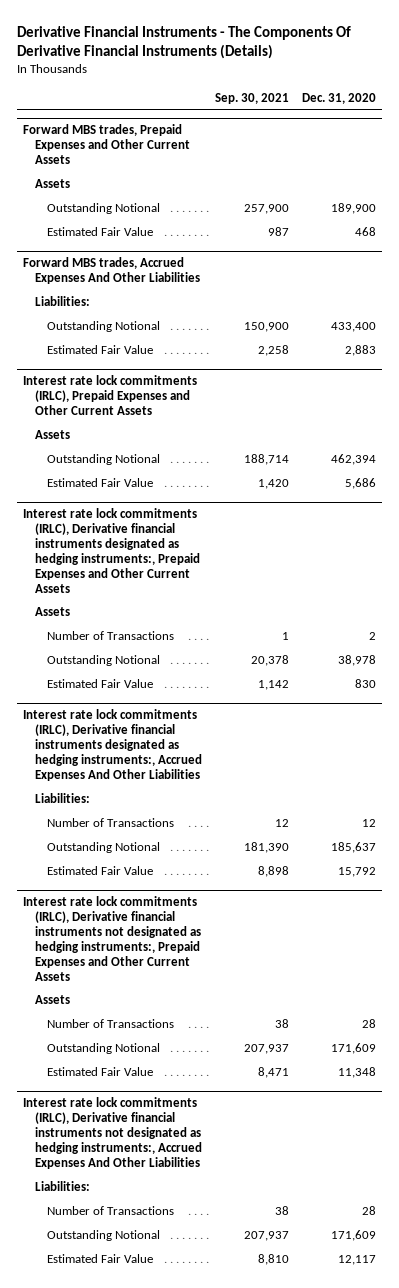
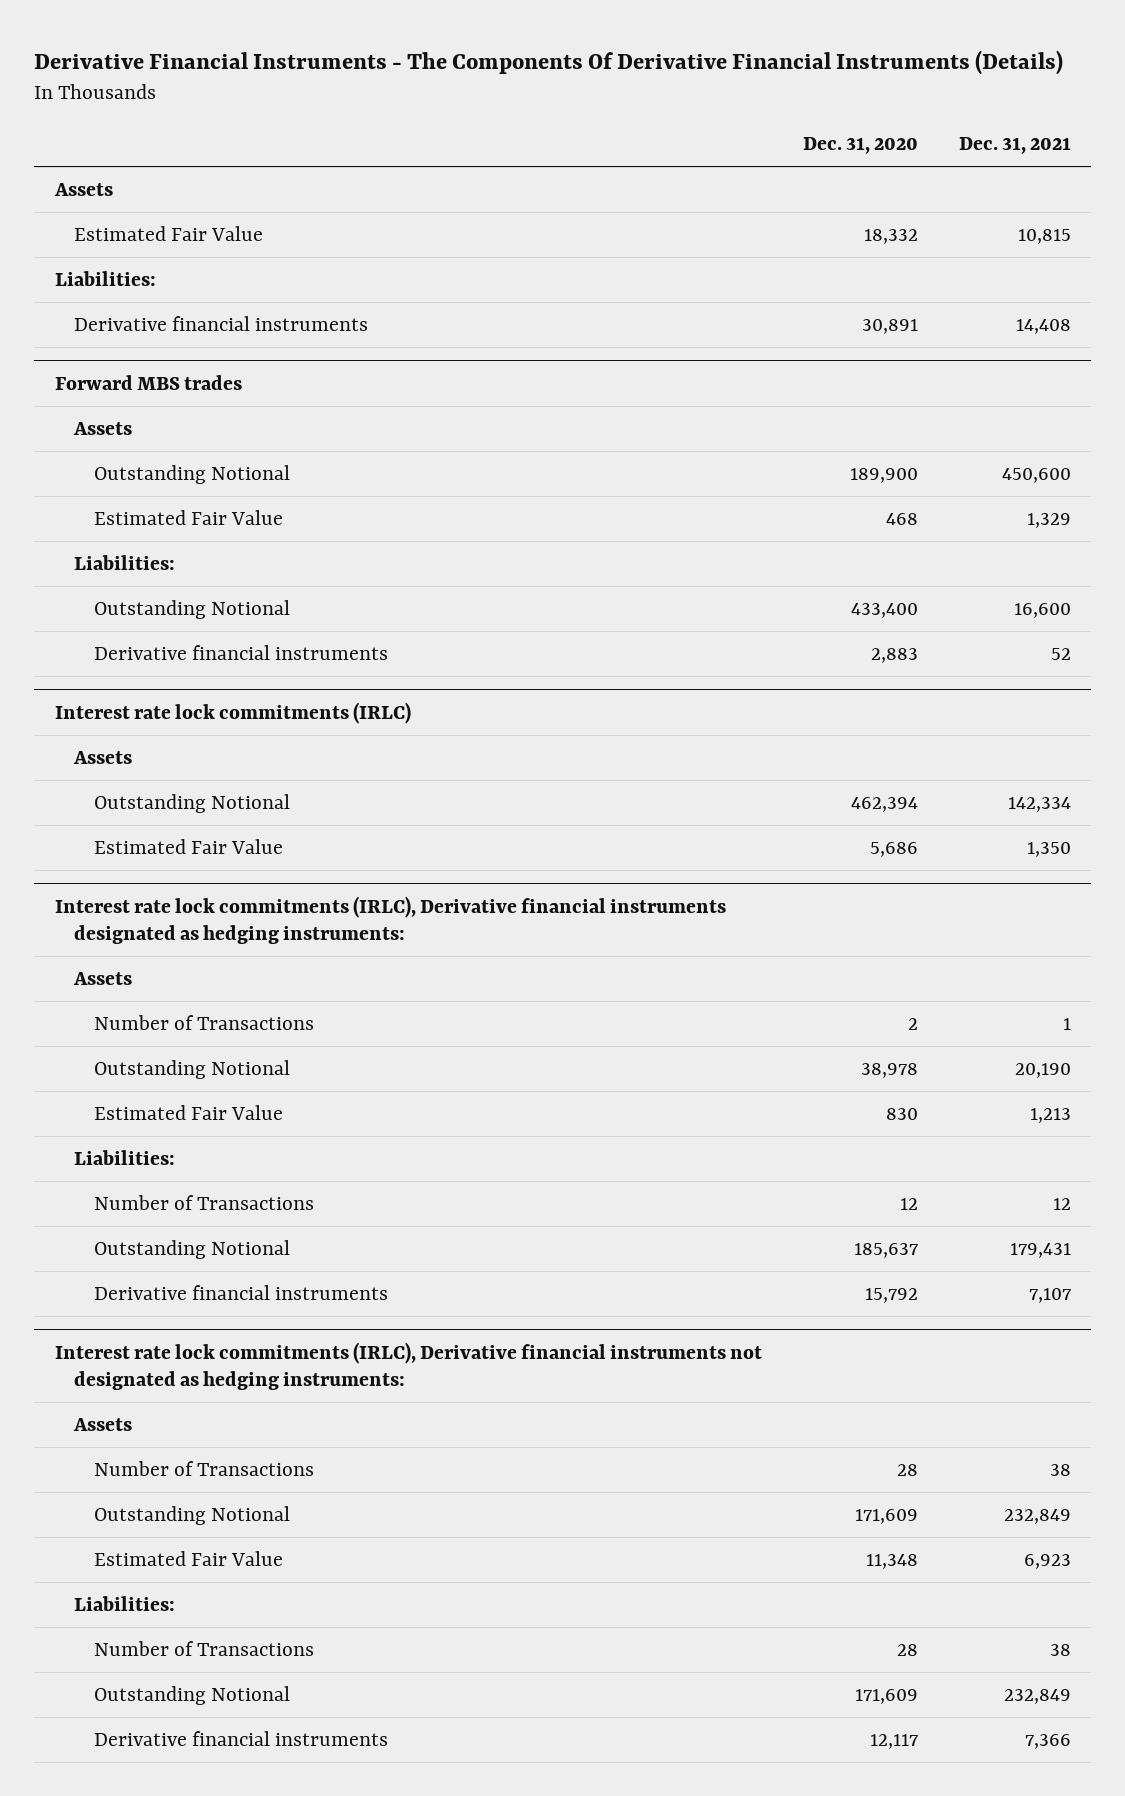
- | Sep. 30, 2021 | Dec. 31, 2020
+ | Dec. 31, 2020 | Dec. 31, 2021
- Forward MBS trades, Prepaid Expenses and Other Current Assets
+ Estimated Fair Value | 18,332 | 10,815
+ Liabilities:
+ Derivative financial instruments | 30,891 | 14,408
+ Forward MBS trades
+ Assets
- Forward MBS trades, Accrued Expenses And Other Liabilities
- Estimated Fair Value | 2,258 | 2,883
- Interest rate lock commitments (IRLC), Prepaid Expenses and Other Current Assets
+ Derivative financial instruments | 2,883 | 52
+ Interest rate lock commitments (IRLC)
- Interest rate lock commitments (IRLC), Derivative financial instruments designated as hedging instruments:, Prepaid Expenses and Other Current Assets
+ Interest rate lock commitments (IRLC), Derivative financial instruments designated as hedging instruments:
- Interest rate lock commitments (IRLC), Derivative financial instruments designated as hedging instruments:, Accrued Expenses And Other Liabilities
- Estimated Fair Value | 8,898 | 15,792
- Interest rate lock commitments (IRLC), Derivative financial instruments not designated as hedging instruments:, Prepaid Expenses and Other Current Assets
+ Derivative financial instruments | 15,792 | 7,107
+ Interest rate lock commitments (IRLC), Derivative financial instruments not designated as hedging instruments:
- Interest rate lock commitments (IRLC), Derivative financial instruments not designated as hedging instruments:, Accrued Expenses And Other Liabilities
- Estimated Fair Value | 8,810 | 12,117
+ Derivative financial instruments | 12,117 | 7,366

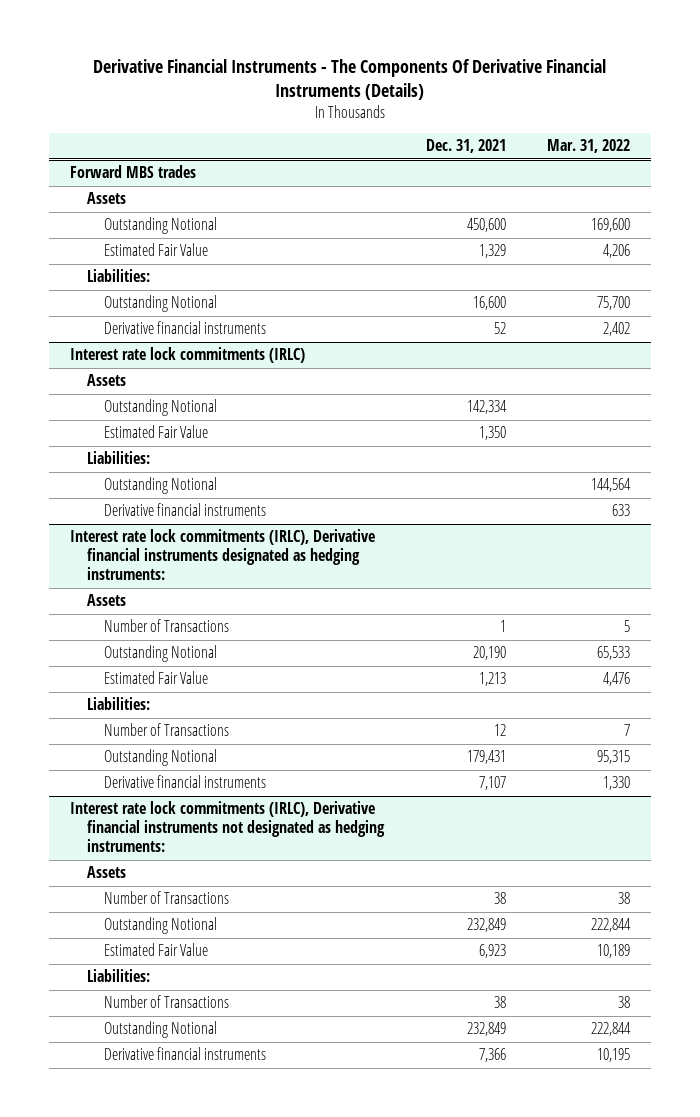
- | Dec. 31, 2020 | Dec. 31, 2021
+ | Dec. 31, 2021 | Mar. 31, 2022
- Assets
- Estimated Fair Value | 18,332 | 10,815
- Liabilities:
- Derivative financial instruments | 30,891 | 14,408
@ Interest rate lock commitments (IRLC)
+ Liabilities:
+ Outstanding Notional | | 144,564
+ Derivative financial instruments | | 633

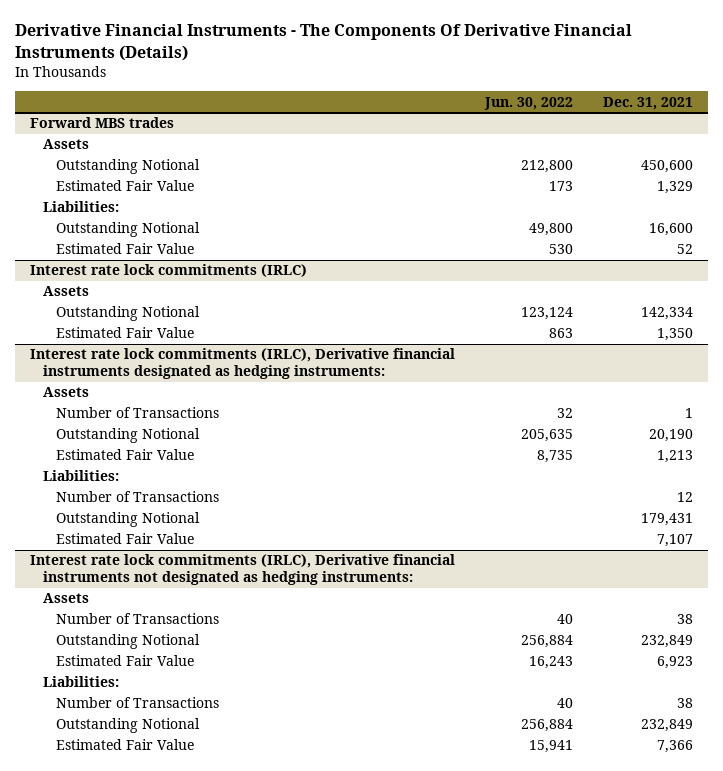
- | Dec. 31, 2021 | Mar. 31, 2022
+ | Jun. 30, 2022 | Dec. 31, 2021
@ Forward MBS trades
- Derivative financial instruments | 52 | 2,402
+ Estimated Fair Value | 530 | 52
@ Interest rate lock commitments (IRLC)
- Liabilities:
- Outstanding Notional | | 144,564
- Derivative financial instruments | | 633
@ Interest rate lock commitments (IRLC), Derivative financial instruments designated as hedging instruments:
- Derivative financial instruments | 7,107 | 1,330
+ Estimated Fair Value | | 7,107
@ Interest rate lock commitments (IRLC), Derivative financial instruments not designated as hedging instruments:
- Derivative financial instruments | 7,366 | 10,195
+ Estimated Fair Value | 15,941 | 7,366

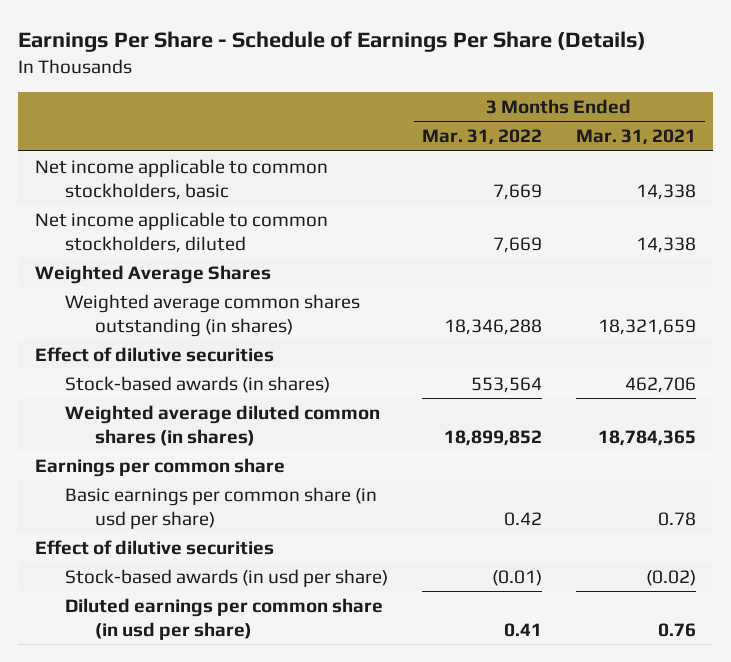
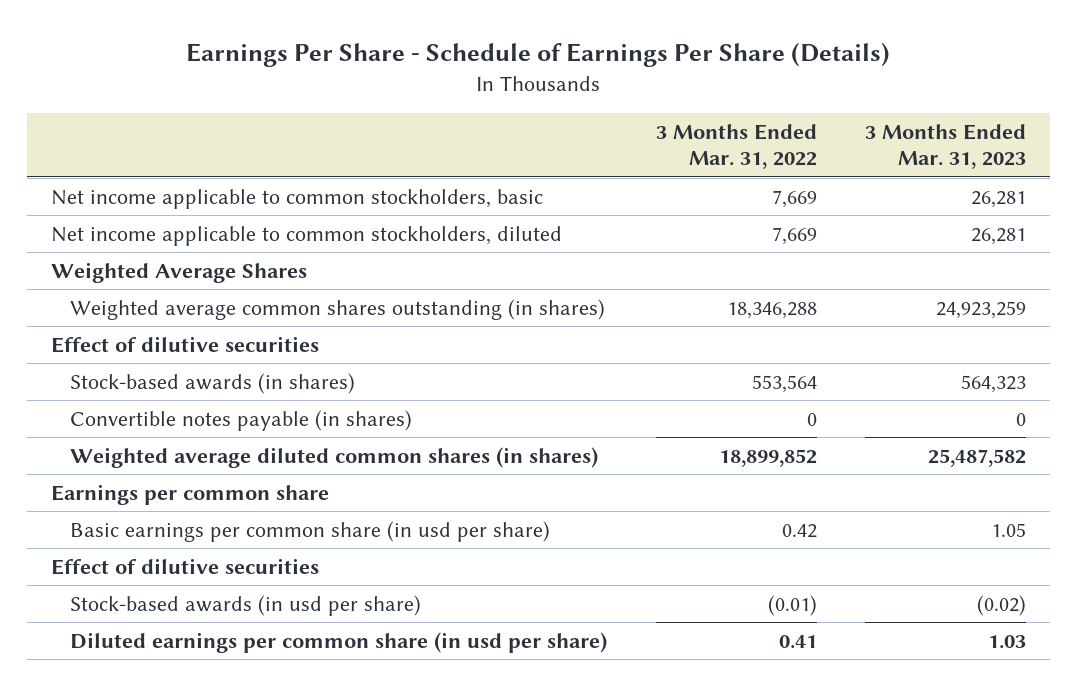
- | 3 Months Ended Mar. 31, 2022 | 3 Months Ended Mar. 31, 2021
+ | 3 Months Ended Mar. 31, 2022 | 3 Months Ended Mar. 31, 2023
+ Convertible notes payable (in shares) | 0 | 0

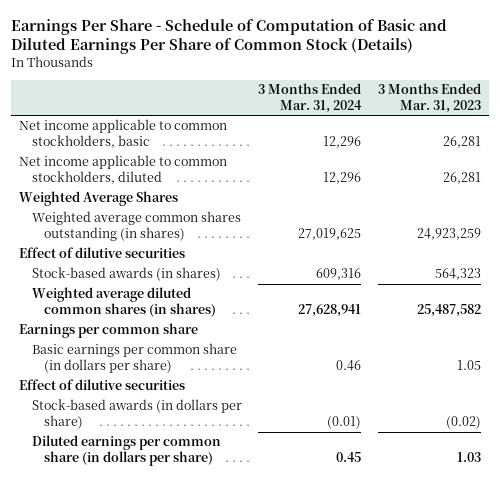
- Earnings Per Share - Schedule of Earnings Per Share (Details)
+ Earnings Per Share - Schedule of Computation of Basic and Diluted Earnings Per Share of Common Stock (Details)
- | 3 Months Ended Mar. 31, 2022 | 3 Months Ended Mar. 31, 2023
+ | 3 Months Ended Mar. 31, 2024 | 3 Months Ended Mar. 31, 2023
- Convertible notes payable (in shares) | 0 | 0
- Basic earnings per common share (in usd per share) | 0.42 | 1.05
+ Basic earnings per common share (in dollars per share) | 0.46 | 1.05
- Stock-based awards (in usd per share) | (0.01) | (0.02)
- Diluted earnings per common share (in usd per share) | 0.41 | 1.03
+ Stock-based awards (in dollars per share) | (0.01) | (0.02)
+ Diluted earnings per common share (in dollars per share) | 0.45 | 1.03

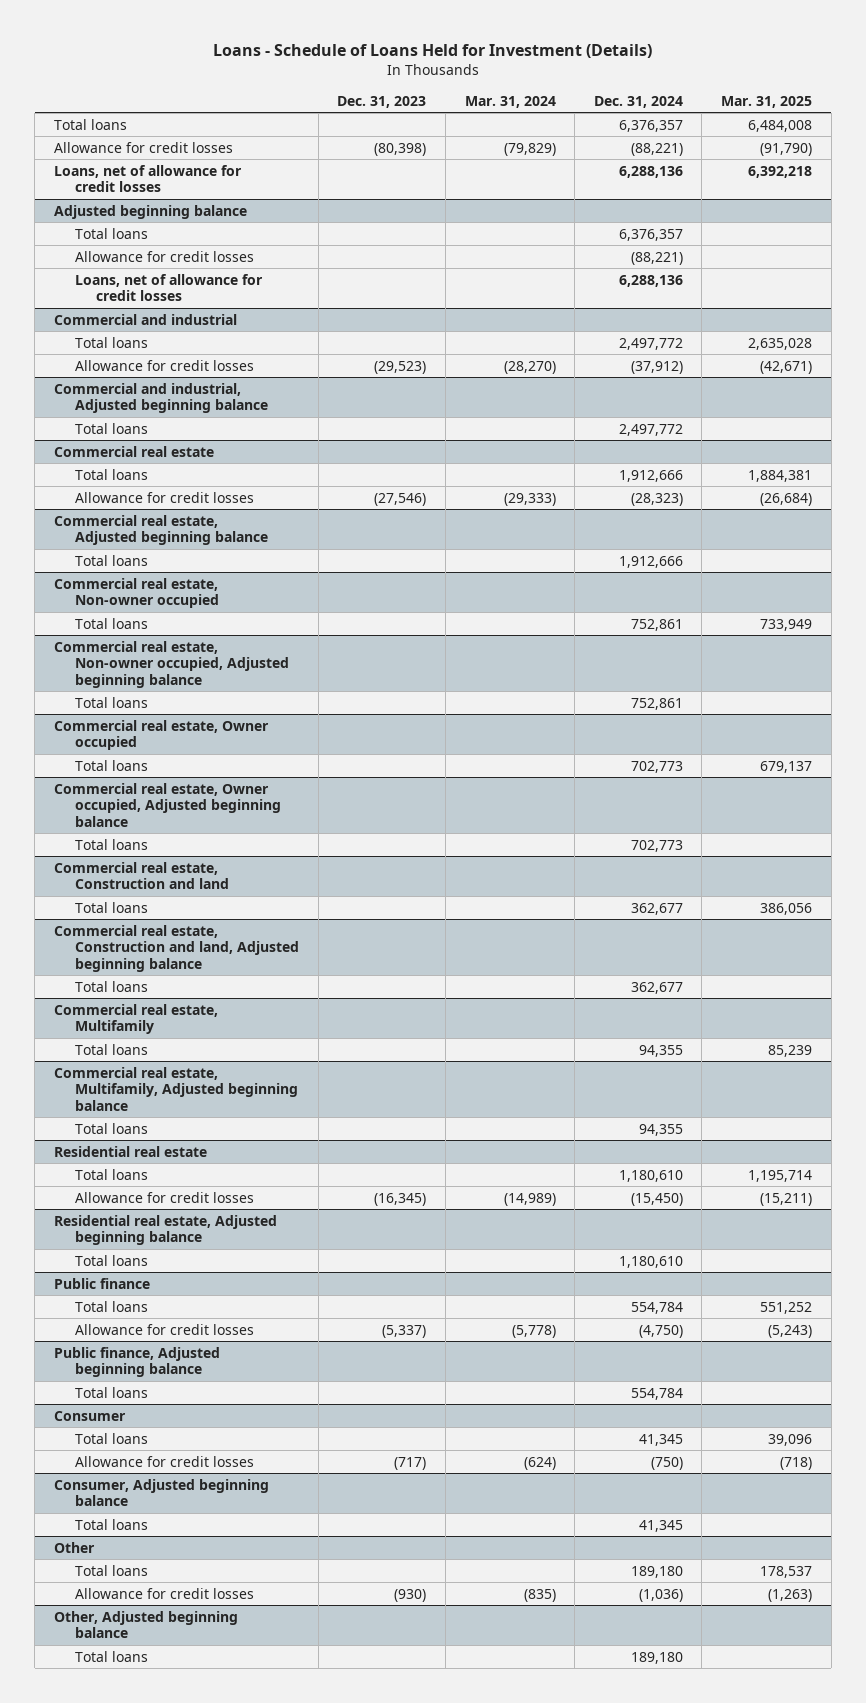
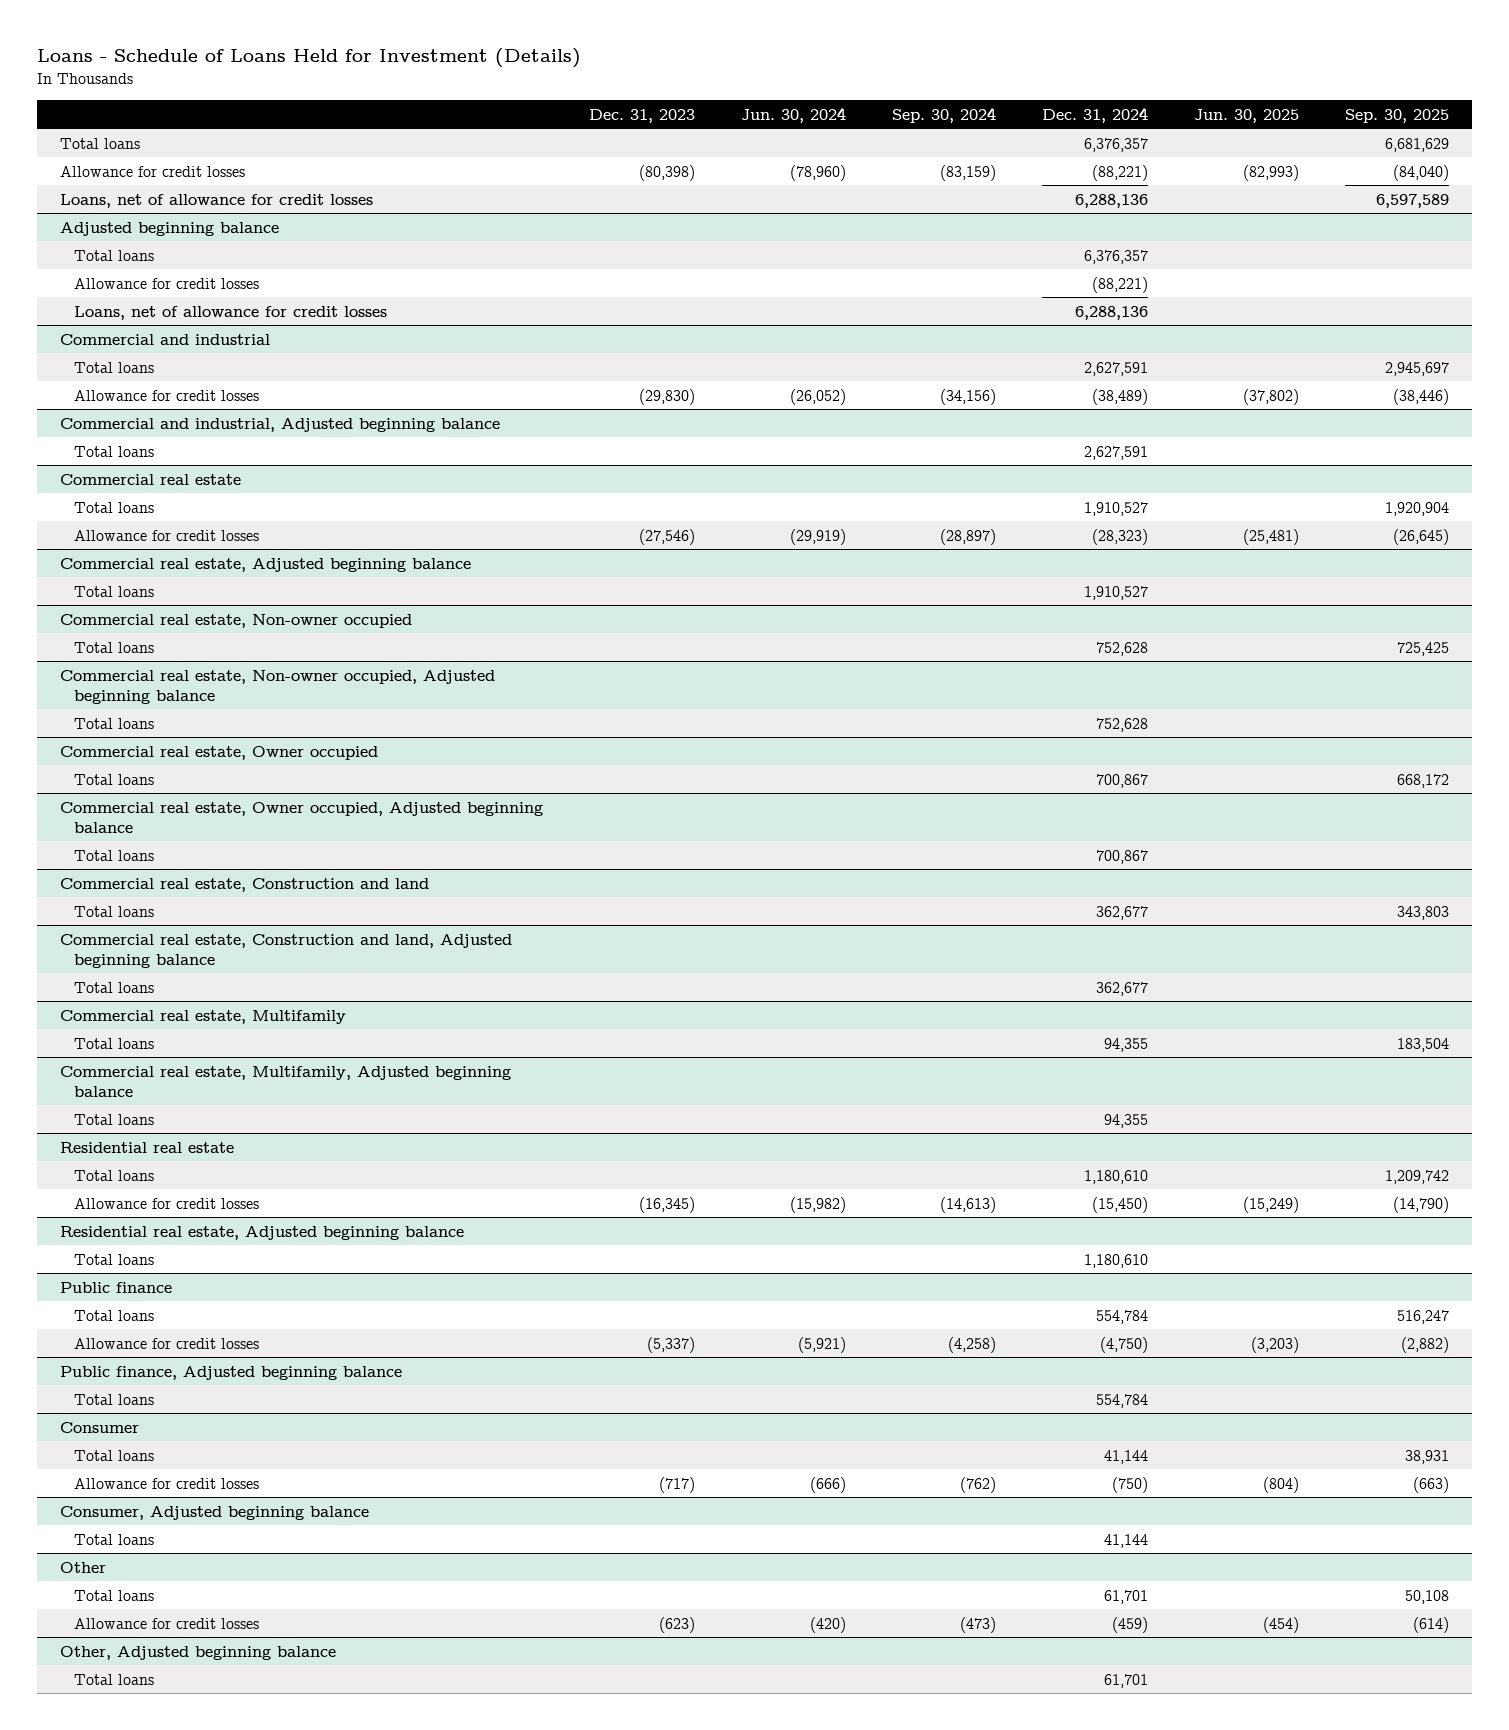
- | Dec. 31, 2023 | Mar. 31, 2024 | Dec. 31, 2024 | Mar. 31, 2025
+ | Dec. 31, 2023 | Jun. 30, 2024 | Sep. 30, 2024 | Dec. 31, 2024 | Jun. 30, 2025 | Sep. 30, 2025
@ Commercial and industrial
- Total loans | | | 2,497,772 | 2,635,028
- Allowance for credit losses | (29,523) | (28,270) | (37,912) | (42,671)
+ Total loans | | | | 2,627,591 | | 2,945,697
+ Allowance for credit losses | (29,830) | (26,052) | (34,156) | (38,489) | (37,802) | (38,446)
@ Commercial and industrial, Adjusted beginning balance
- Total loans | | | 2,497,772 |
+ Total loans | | | | 2,627,591 | |
@ Commercial real estate
- Total loans | | | 1,912,666 | 1,884,381
+ Total loans | | | | 1,910,527 | | 1,920,904
@ Commercial real estate, Adjusted beginning balance
- Total loans | | | 1,912,666 |
+ Total loans | | | | 1,910,527 | |
@ Commercial real estate, Non-owner occupied
- Total loans | | | 752,861 | 733,949
+ Total loans | | | | 752,628 | | 725,425
@ Commercial real estate, Non-owner occupied, Adjusted beginning balance
- Total loans | | | 752,861 |
+ Total loans | | | | 752,628 | |
@ Commercial real estate, Owner occupied
- Total loans | | | 702,773 | 679,137
+ Total loans | | | | 700,867 | | 668,172
@ Commercial real estate, Owner occupied, Adjusted beginning balance
- Total loans | | | 702,773 |
+ Total loans | | | | 700,867 | |
@ Consumer
- Total loans | | | 41,345 | 39,096
+ Total loans | | | | 41,144 | | 38,931
@ Consumer, Adjusted beginning balance
- Total loans | | | 41,345 |
+ Total loans | | | | 41,144 | |
@ Other
- Total loans | | | 189,180 | 178,537
- Allowance for credit losses | (930) | (835) | (1,036) | (1,263)
+ Total loans | | | | 61,701 | | 50,108
+ Allowance for credit losses | (623) | (420) | (473) | (459) | (454) | (614)
@ Other, Adjusted beginning balance
- Total loans | | | 189,180 |
+ Total loans | | | | 61,701 | |

